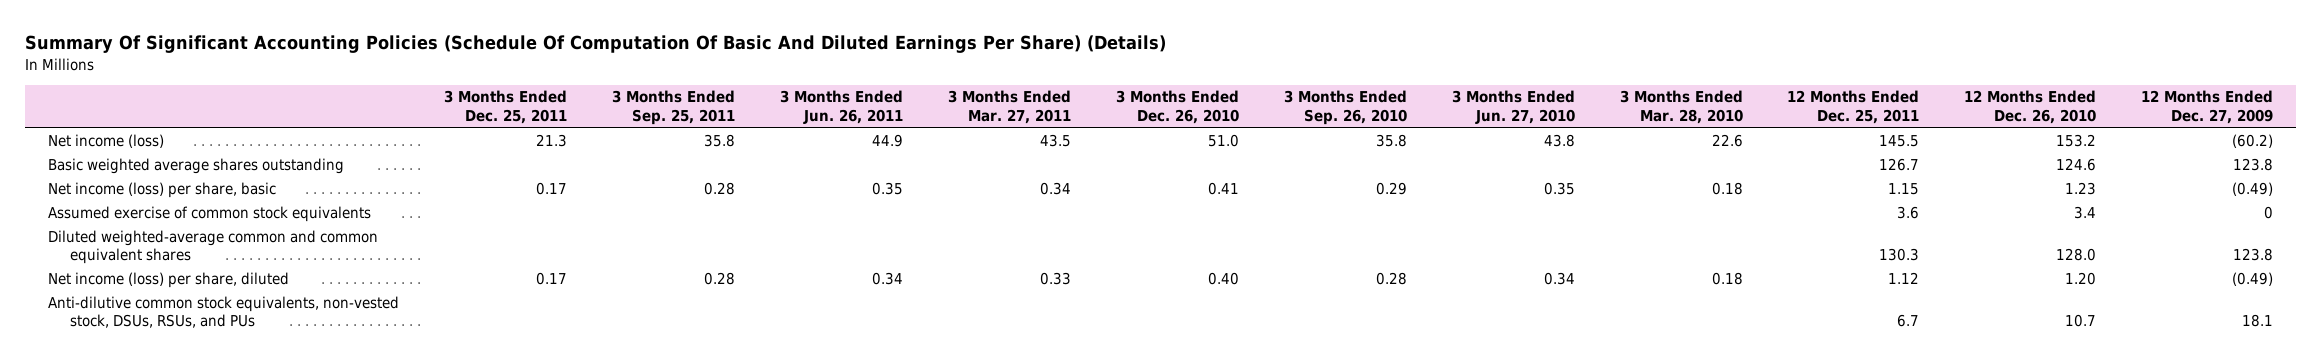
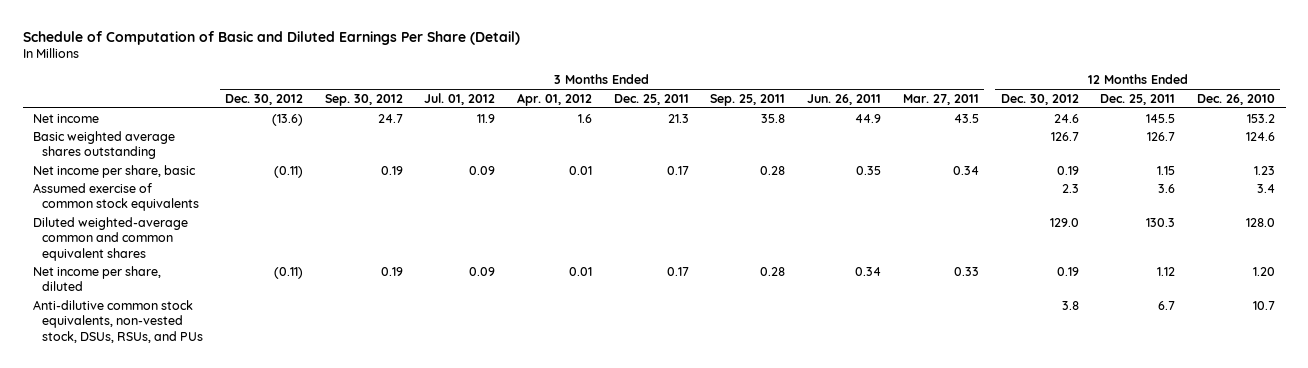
- Summary Of Significant Accounting Policies (Schedule Of Computation Of Basic And Diluted Earnings Per Share) (Details)
+ Schedule of Computation of Basic and Diluted Earnings Per Share (Detail)
- | 3 Months Ended Dec. 25, 2011 | 3 Months Ended Sep. 25, 2011 | 3 Months Ended Jun. 26, 2011 | 3 Months Ended Mar. 27, 2011 | 3 Months Ended Dec. 26, 2010 | 3 Months Ended Sep. 26, 2010 | 3 Months Ended Jun. 27, 2010 | 3 Months Ended Mar. 28, 2010 | 12 Months Ended Dec. 25, 2011 | 12 Months Ended Dec. 26, 2010 | 12 Months Ended Dec. 27, 2009
+ | 3 Months Ended Dec. 30, 2012 | 3 Months Ended Sep. 30, 2012 | 3 Months Ended Jul. 01, 2012 | 3 Months Ended Apr. 01, 2012 | 3 Months Ended Dec. 25, 2011 | 3 Months Ended Sep. 25, 2011 | 3 Months Ended Jun. 26, 2011 | 3 Months Ended Mar. 27, 2011 | 12 Months Ended Dec. 30, 2012 | 12 Months Ended Dec. 25, 2011 | 12 Months Ended Dec. 26, 2010
- Net income (loss) | 21.3 | 35.8 | 44.9 | 43.5 | 51.0 | 35.8 | 43.8 | 22.6 | 145.5 | 153.2 | (60.2)
+ Net income | (13.6) | 24.7 | 11.9 | 1.6 | 21.3 | 35.8 | 44.9 | 43.5 | 24.6 | 145.5 | 153.2
- Net income (loss) per share, basic | 0.17 | 0.28 | 0.35 | 0.34 | 0.41 | 0.29 | 0.35 | 0.18 | 1.15 | 1.23 | (0.49)
+ Net income per share, basic | (0.11) | 0.19 | 0.09 | 0.01 | 0.17 | 0.28 | 0.35 | 0.34 | 0.19 | 1.15 | 1.23
- Net income (loss) per share, diluted | 0.17 | 0.28 | 0.34 | 0.33 | 0.40 | 0.28 | 0.34 | 0.18 | 1.12 | 1.20 | (0.49)
+ Net income per share, diluted | (0.11) | 0.19 | 0.09 | 0.01 | 0.17 | 0.28 | 0.34 | 0.33 | 0.19 | 1.12 | 1.20

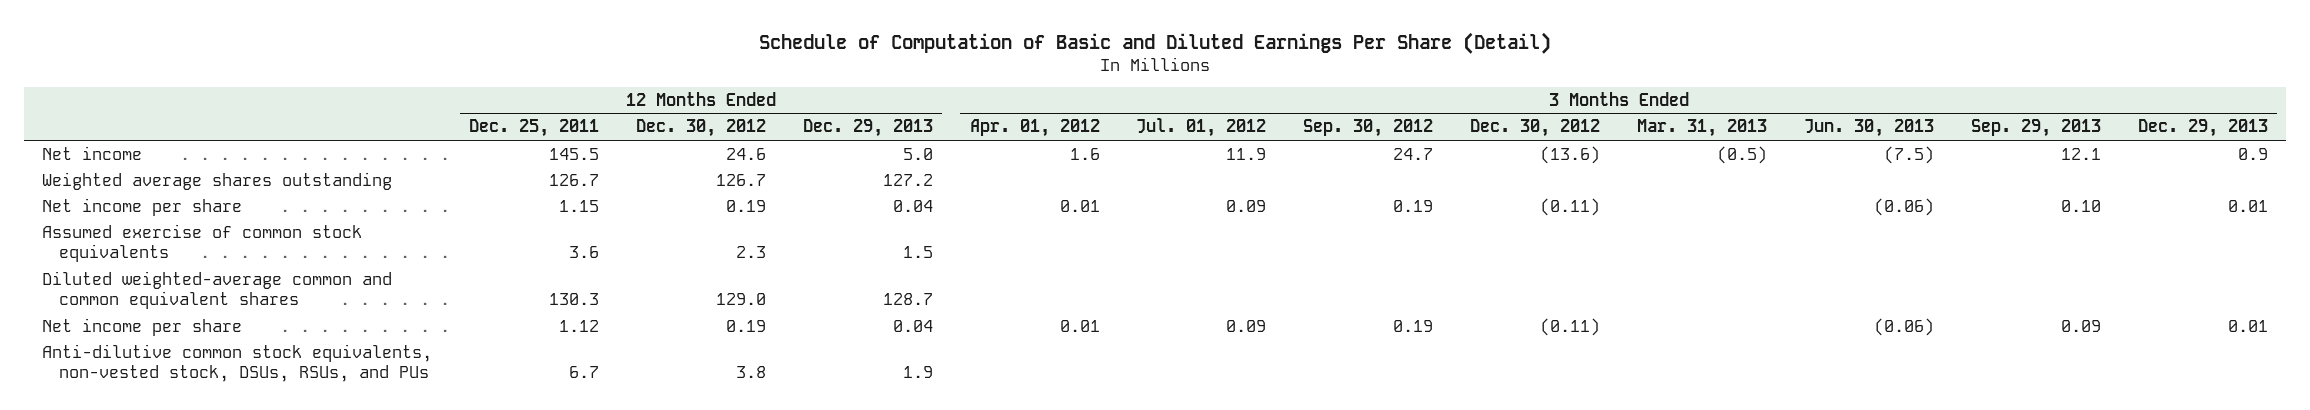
- | 3 Months Ended Dec. 30, 2012 | 3 Months Ended Sep. 30, 2012 | 3 Months Ended Jul. 01, 2012 | 3 Months Ended Apr. 01, 2012 | 3 Months Ended Dec. 25, 2011 | 3 Months Ended Sep. 25, 2011 | 3 Months Ended Jun. 26, 2011 | 3 Months Ended Mar. 27, 2011 | 12 Months Ended Dec. 30, 2012 | 12 Months Ended Dec. 25, 2011 | 12 Months Ended Dec. 26, 2010
+ | 12 Months Ended Dec. 25, 2011 | 12 Months Ended Dec. 30, 2012 | 12 Months Ended Dec. 29, 2013 | 3 Months Ended Apr. 01, 2012 | 3 Months Ended Jul. 01, 2012 | 3 Months Ended Sep. 30, 2012 | 3 Months Ended Dec. 30, 2012 | 3 Months Ended Mar. 31, 2013 | 3 Months Ended Jun. 30, 2013 | 3 Months Ended Sep. 29, 2013 | 3 Months Ended Dec. 29, 2013
- Basic weighted average shares outstanding | | | | | | | | | 126.7 | 126.7 | 124.6
- Net income per share, basic | (0.11) | 0.19 | 0.09 | 0.01 | 0.17 | 0.28 | 0.35 | 0.34 | 0.19 | 1.15 | 1.23
+ Weighted average shares outstanding | 126.7 | 126.7 | 127.2 | | | | | | | |
+ Net income per share | 1.15 | 0.19 | 0.04 | 0.01 | 0.09 | 0.19 | (0.11) | | (0.06) | 0.10 | 0.01
- Net income per share, diluted | (0.11) | 0.19 | 0.09 | 0.01 | 0.17 | 0.28 | 0.34 | 0.33 | 0.19 | 1.12 | 1.20
+ Net income per share | 1.12 | 0.19 | 0.04 | 0.01 | 0.09 | 0.19 | (0.11) | | (0.06) | 0.09 | 0.01

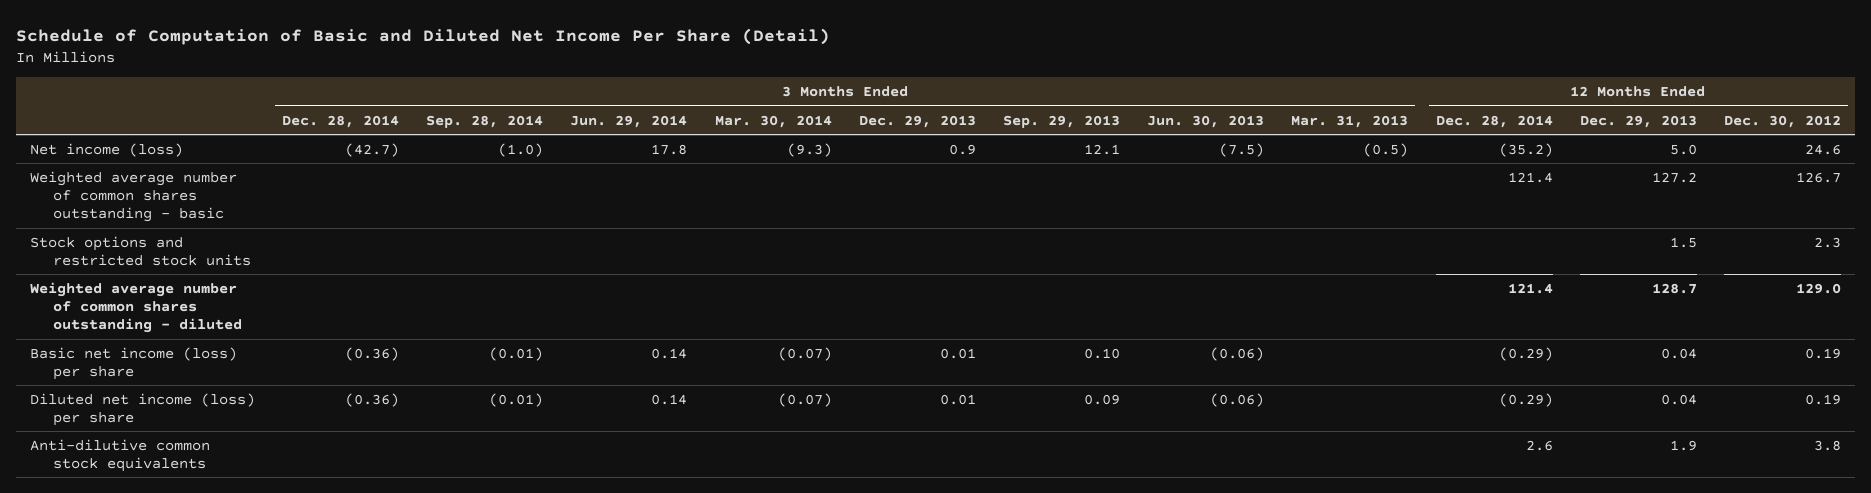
- Schedule of Computation of Basic and Diluted Earnings Per Share (Detail)
+ Schedule of Computation of Basic and Diluted Net Income Per Share (Detail)
- | 12 Months Ended Dec. 25, 2011 | 12 Months Ended Dec. 30, 2012 | 12 Months Ended Dec. 29, 2013 | 3 Months Ended Apr. 01, 2012 | 3 Months Ended Jul. 01, 2012 | 3 Months Ended Sep. 30, 2012 | 3 Months Ended Dec. 30, 2012 | 3 Months Ended Mar. 31, 2013 | 3 Months Ended Jun. 30, 2013 | 3 Months Ended Sep. 29, 2013 | 3 Months Ended Dec. 29, 2013
+ | 3 Months Ended Dec. 28, 2014 | 3 Months Ended Sep. 28, 2014 | 3 Months Ended Jun. 29, 2014 | 3 Months Ended Mar. 30, 2014 | 3 Months Ended Dec. 29, 2013 | 3 Months Ended Sep. 29, 2013 | 3 Months Ended Jun. 30, 2013 | 3 Months Ended Mar. 31, 2013 | 12 Months Ended Dec. 28, 2014 | 12 Months Ended Dec. 29, 2013 | 12 Months Ended Dec. 30, 2012
- Net income | 145.5 | 24.6 | 5.0 | 1.6 | 11.9 | 24.7 | (13.6) | (0.5) | (7.5) | 12.1 | 0.9
- Weighted average shares outstanding | 126.7 | 126.7 | 127.2 | | | | | | | |
- Net income per share | 1.15 | 0.19 | 0.04 | 0.01 | 0.09 | 0.19 | (0.11) | | (0.06) | 0.10 | 0.01
- Assumed exercise of common stock equivalents | 3.6 | 2.3 | 1.5 | | | | | | | |
- Diluted weighted-average common and common equivalent shares | 130.3 | 129.0 | 128.7 | | | | | | | |
- Net income per share | 1.12 | 0.19 | 0.04 | 0.01 | 0.09 | 0.19 | (0.11) | | (0.06) | 0.09 | 0.01
- Anti-dilutive common stock equivalents, non-vested stock, DSUs, RSUs, and PUs | 6.7 | 3.8 | 1.9 | | | | | | | |
+ Net income (loss) | (42.7) | (1.0) | 17.8 | (9.3) | 0.9 | 12.1 | (7.5) | (0.5) | (35.2) | 5.0 | 24.6
+ Weighted average number of common shares outstanding - basic | | | | | | | | | 121.4 | 127.2 | 126.7
+ Stock options and restricted stock units | | | | | | | | | | 1.5 | 2.3
+ Weighted average number of common shares outstanding - diluted | | | | | | | | | 121.4 | 128.7 | 129.0
+ Basic net income (loss) per share | (0.36) | (0.01) | 0.14 | (0.07) | 0.01 | 0.10 | (0.06) | | (0.29) | 0.04 | 0.19
+ Diluted net income (loss) per share | (0.36) | (0.01) | 0.14 | (0.07) | 0.01 | 0.09 | (0.06) | | (0.29) | 0.04 | 0.19
+ Anti-dilutive common stock equivalents | | | | | | | | | 2.6 | 1.9 | 3.8

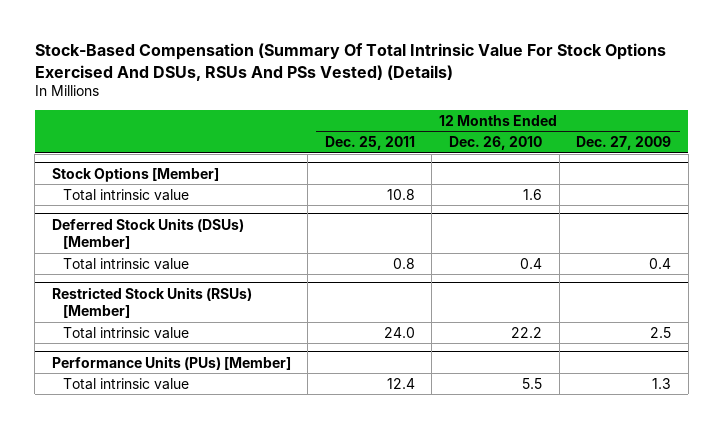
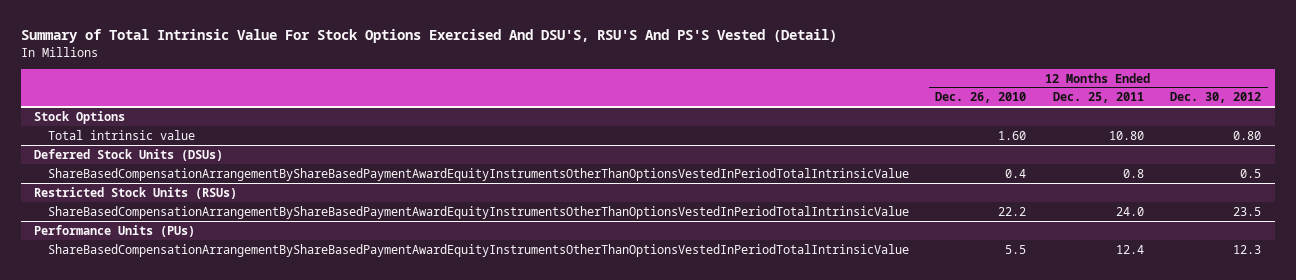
- Stock-Based Compensation (Summary Of Total Intrinsic Value For Stock Options Exercised And DSUs, RSUs And PSs Vested) (Details)
+ Summary of Total Intrinsic Value For Stock Options Exercised And DSU'S, RSU'S And PS'S Vested (Detail)
- | 12 Months Ended Dec. 25, 2011 | 12 Months Ended Dec. 26, 2010 | 12 Months Ended Dec. 27, 2009
+ | 12 Months Ended Dec. 26, 2010 | 12 Months Ended Dec. 25, 2011 | 12 Months Ended Dec. 30, 2012
- Stock Options [Member]
- Total intrinsic value | 10.8 | 1.6 |
- Deferred Stock Units (DSUs) [Member]
- Total intrinsic value | 0.8 | 0.4 | 0.4
- Restricted Stock Units (RSUs) [Member]
- Total intrinsic value | 24.0 | 22.2 | 2.5
- Performance Units (PUs) [Member]
- Total intrinsic value | 12.4 | 5.5 | 1.3
+ Stock Options
+ Total intrinsic value | 1.60 | 10.80 | 0.80
+ Deferred Stock Units (DSUs)
+ ShareBasedCompensationArrangementByShareBasedPaymentAwardEquityInstrumentsOtherThanOptionsVestedInPeriodTotalIntrinsicValue | 0.4 | 0.8 | 0.5
+ Restricted Stock Units (RSUs)
+ ShareBasedCompensationArrangementByShareBasedPaymentAwardEquityInstrumentsOtherThanOptionsVestedInPeriodTotalIntrinsicValue | 22.2 | 24.0 | 23.5
+ Performance Units (PUs)
+ ShareBasedCompensationArrangementByShareBasedPaymentAwardEquityInstrumentsOtherThanOptionsVestedInPeriodTotalIntrinsicValue | 5.5 | 12.4 | 12.3

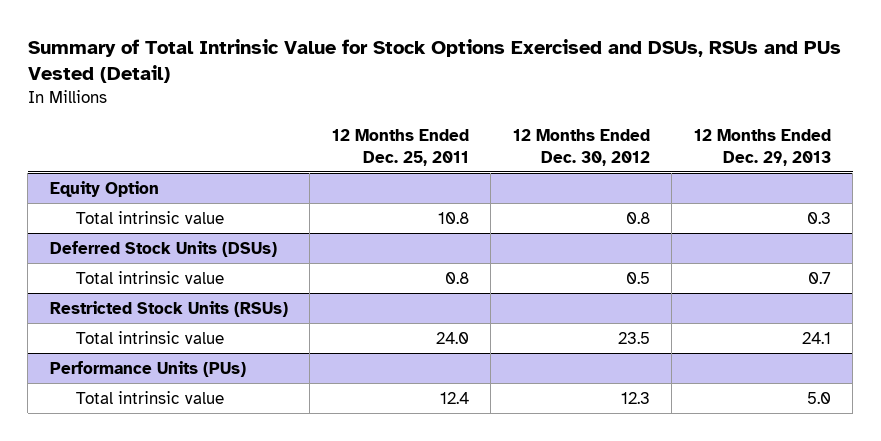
- Summary of Total Intrinsic Value For Stock Options Exercised And DSU'S, RSU'S And PS'S Vested (Detail)
+ Summary of Total Intrinsic Value for Stock Options Exercised and DSUs, RSUs and PUs Vested (Detail)
- | 12 Months Ended Dec. 26, 2010 | 12 Months Ended Dec. 25, 2011 | 12 Months Ended Dec. 30, 2012
+ | 12 Months Ended Dec. 25, 2011 | 12 Months Ended Dec. 30, 2012 | 12 Months Ended Dec. 29, 2013
- Stock Options
- Total intrinsic value | 1.60 | 10.80 | 0.80
+ Equity Option
+ Total intrinsic value | 10.8 | 0.8 | 0.3
@ Deferred Stock Units (DSUs)
- ShareBasedCompensationArrangementByShareBasedPaymentAwardEquityInstrumentsOtherThanOptionsVestedInPeriodTotalIntrinsicValue | 0.4 | 0.8 | 0.5
+ Total intrinsic value | 0.8 | 0.5 | 0.7
@ Restricted Stock Units (RSUs)
- ShareBasedCompensationArrangementByShareBasedPaymentAwardEquityInstrumentsOtherThanOptionsVestedInPeriodTotalIntrinsicValue | 22.2 | 24.0 | 23.5
+ Total intrinsic value | 24.0 | 23.5 | 24.1
@ Performance Units (PUs)
- ShareBasedCompensationArrangementByShareBasedPaymentAwardEquityInstrumentsOtherThanOptionsVestedInPeriodTotalIntrinsicValue | 5.5 | 12.4 | 12.3
+ Total intrinsic value | 12.4 | 12.3 | 5.0

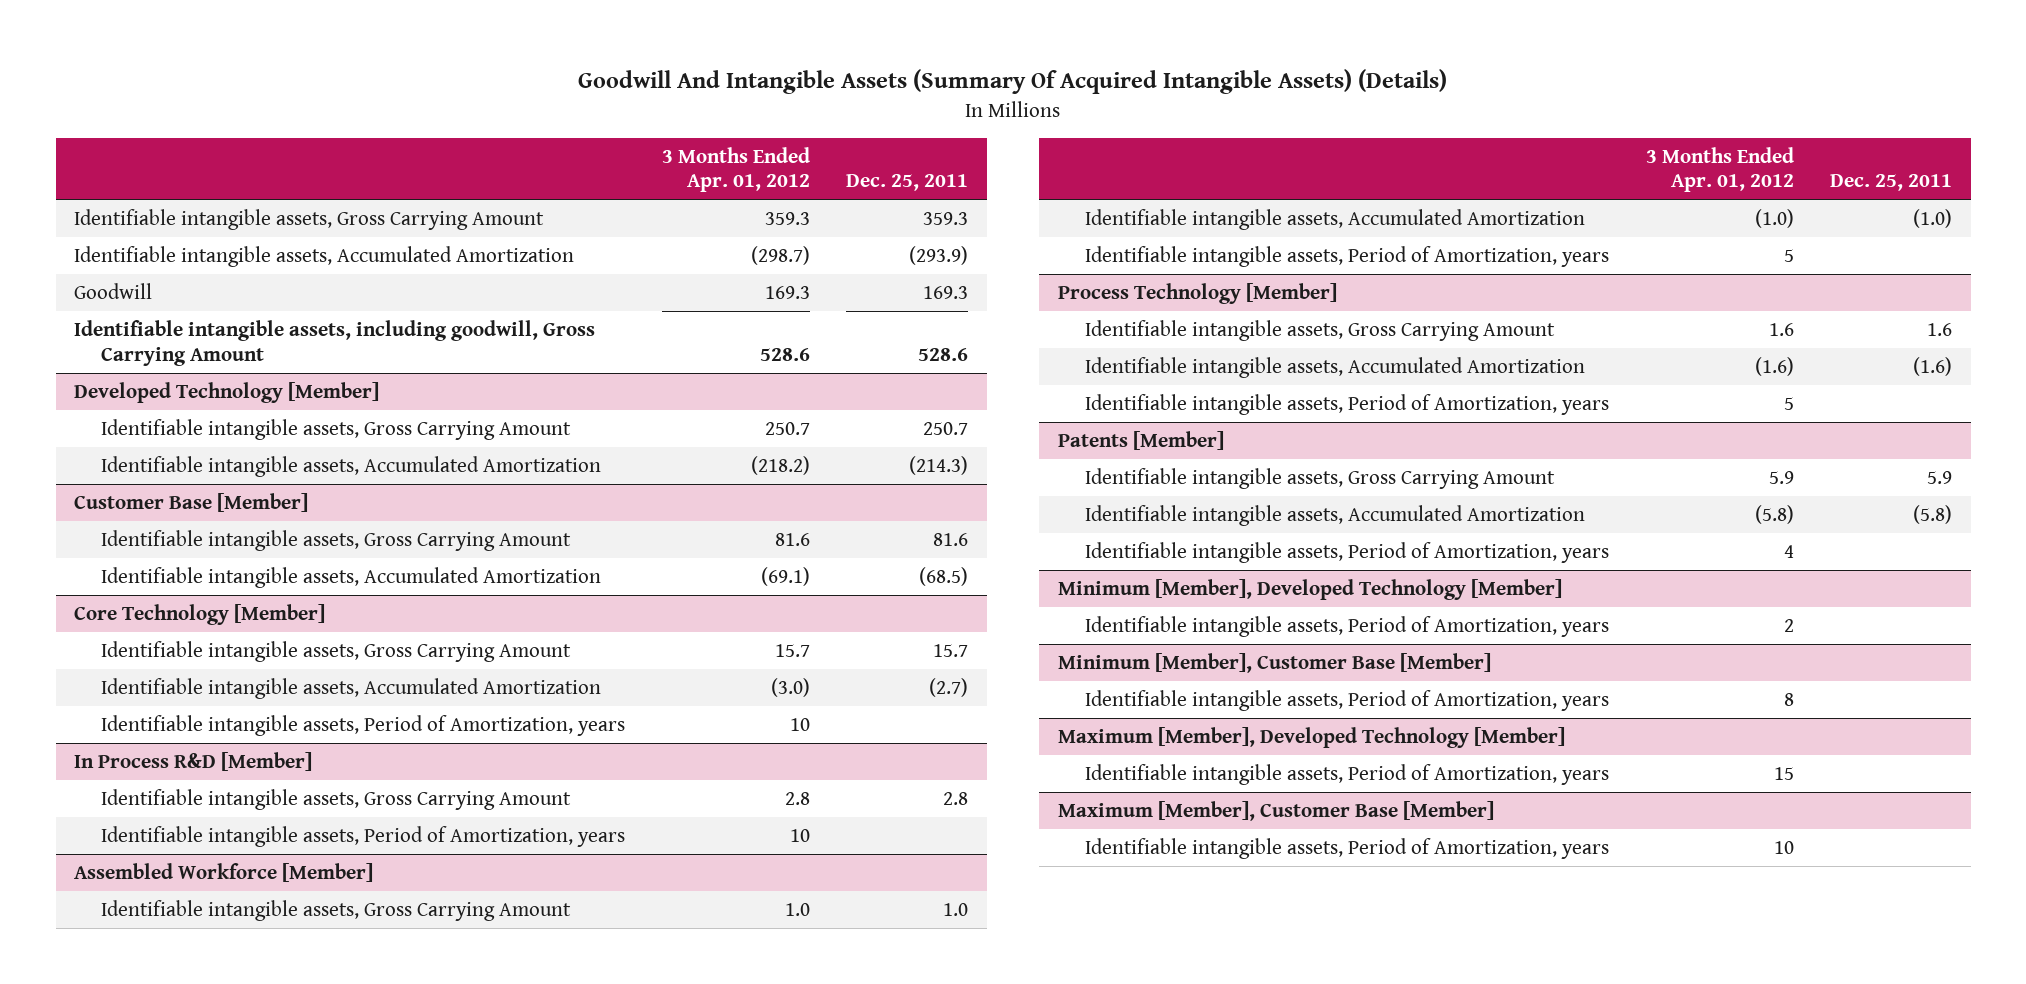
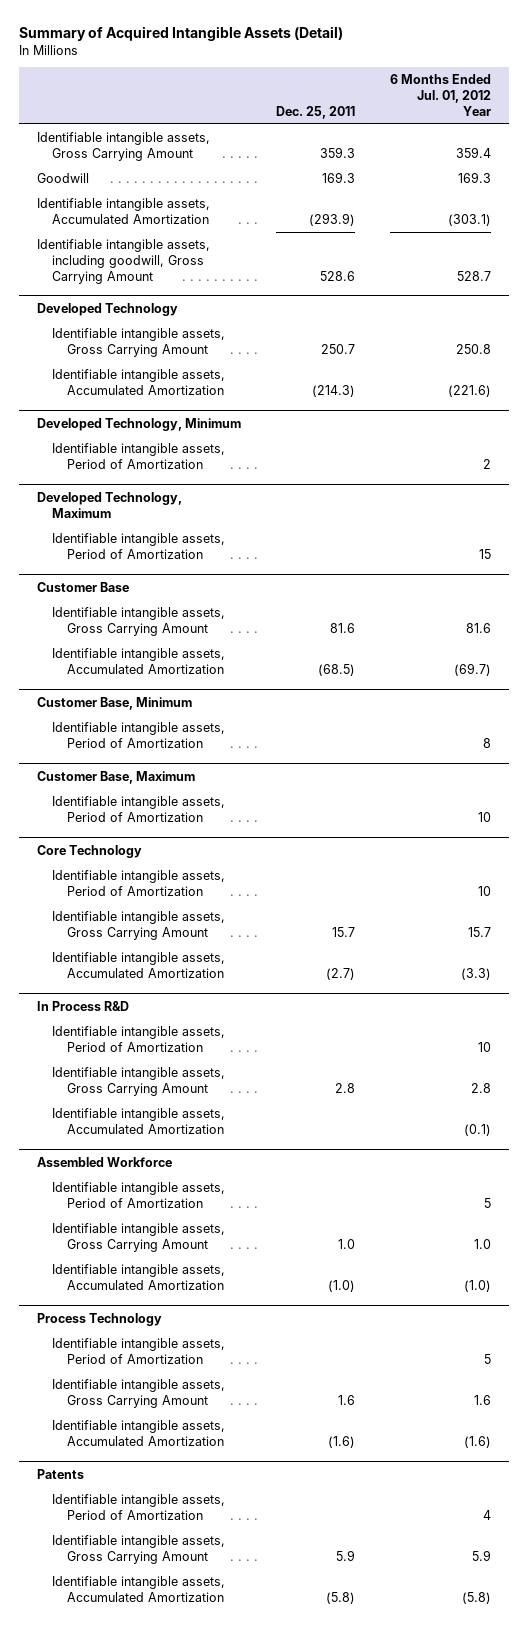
- Goodwill And Intangible Assets (Summary Of Acquired Intangible Assets) (Details)
+ Summary of Acquired Intangible Assets (Detail)
- | 3 Months Ended Apr. 01, 2012 | Dec. 25, 2011
+ | Dec. 25, 2011 | 6 Months Ended Jul. 01, 2012 Year
moved down: Identifiable intangible assets, Accumulated Amortization | (293.9) | (303.1)
- Developed Technology [Member]
+ Developed Technology
- Customer Base [Member]
+ Developed Technology, Minimum
+ Identifiable intangible assets, Period of Amortization | | 2
+ Developed Technology, Maximum
+ Identifiable intangible assets, Period of Amortization | | 15
+ Customer Base
- Core Technology [Member]
+ Customer Base, Minimum
+ Identifiable intangible assets, Period of Amortization | | 8
+ Customer Base, Maximum
+ Identifiable intangible assets, Period of Amortization | | 10
+ Core Technology
+ Identifiable intangible assets, Period of Amortization | | 10
- Identifiable intangible assets, Period of Amortization, years | 10 |
- In Process R&D [Member]
+ In Process R&D
+ Identifiable intangible assets, Period of Amortization | | 10
- Identifiable intangible assets, Period of Amortization, years | 10 |
- Assembled Workforce [Member]
+ Identifiable intangible assets, Accumulated Amortization | | (0.1)
+ Assembled Workforce
+ Identifiable intangible assets, Period of Amortization | | 5
- Identifiable intangible assets, Period of Amortization, years | 5 |
- Process Technology [Member]
+ Process Technology
+ Identifiable intangible assets, Period of Amortization | | 5
- Identifiable intangible assets, Period of Amortization, years | 5 |
- Patents [Member]
+ Patents
+ Identifiable intangible assets, Period of Amortization | | 4
- Identifiable intangible assets, Period of Amortization, years | 4 |
- Minimum [Member], Developed Technology [Member]
- Identifiable intangible assets, Period of Amortization, years | 2 |
- Minimum [Member], Customer Base [Member]
- Identifiable intangible assets, Period of Amortization, years | 8 |
- Maximum [Member], Developed Technology [Member]
- Identifiable intangible assets, Period of Amortization, years | 15 |
- Maximum [Member], Customer Base [Member]
- Identifiable intangible assets, Period of Amortization, years | 10 |

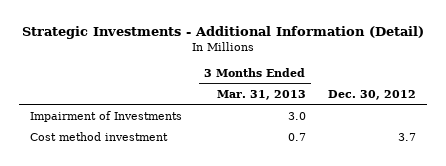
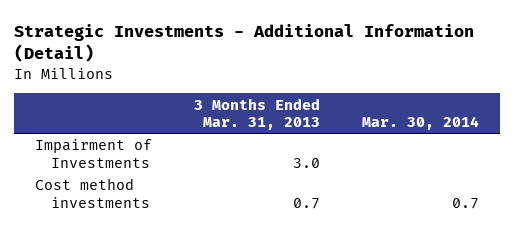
- | 3 Months Ended Mar. 31, 2013 | Dec. 30, 2012
+ | 3 Months Ended Mar. 31, 2013 | Mar. 30, 2014
- Cost method investment | 0.7 | 3.7
+ Cost method investments | 0.7 | 0.7

